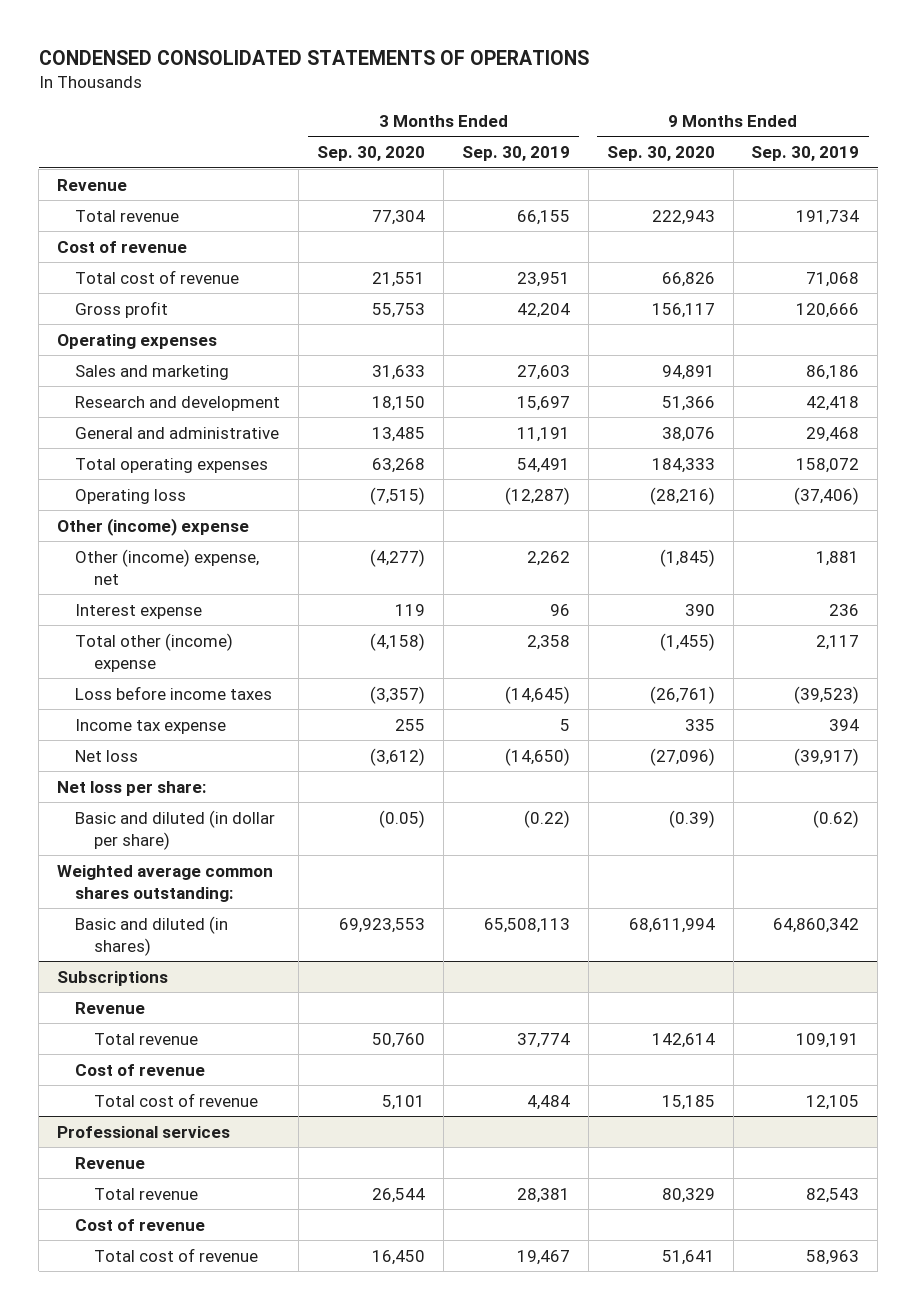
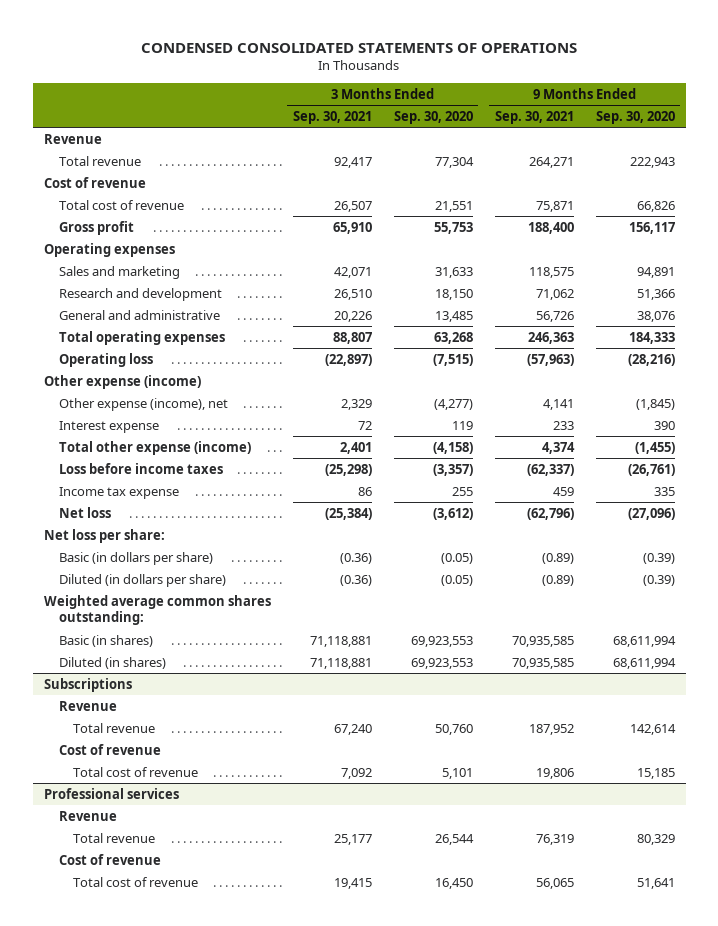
- | 3 Months Ended Sep. 30, 2020 | 3 Months Ended Sep. 30, 2019 | 9 Months Ended Sep. 30, 2020 | 9 Months Ended Sep. 30, 2019
+ | 3 Months Ended Sep. 30, 2021 | 3 Months Ended Sep. 30, 2020 | 9 Months Ended Sep. 30, 2021 | 9 Months Ended Sep. 30, 2020
- Other (income) expense
- Other (income) expense, net | (4,277) | 2,262 | (1,845) | 1,881
+ Other expense (income)
+ Other expense (income), net | 2,329 | (4,277) | 4,141 | (1,845)
- Total other (income) expense | (4,158) | 2,358 | (1,455) | 2,117
+ Total other expense (income) | 2,401 | (4,158) | 4,374 | (1,455)
- Basic and diluted (in dollar per share) | (0.05) | (0.22) | (0.39) | (0.62)
+ Basic (in dollars per share) | (0.36) | (0.05) | (0.89) | (0.39)
+ Diluted (in dollars per share) | (0.36) | (0.05) | (0.89) | (0.39)
- Basic and diluted (in shares) | 69,923,553 | 65,508,113 | 68,611,994 | 64,860,342
+ Basic (in shares) | 71,118,881 | 69,923,553 | 70,935,585 | 68,611,994
+ Diluted (in shares) | 71,118,881 | 69,923,553 | 70,935,585 | 68,611,994

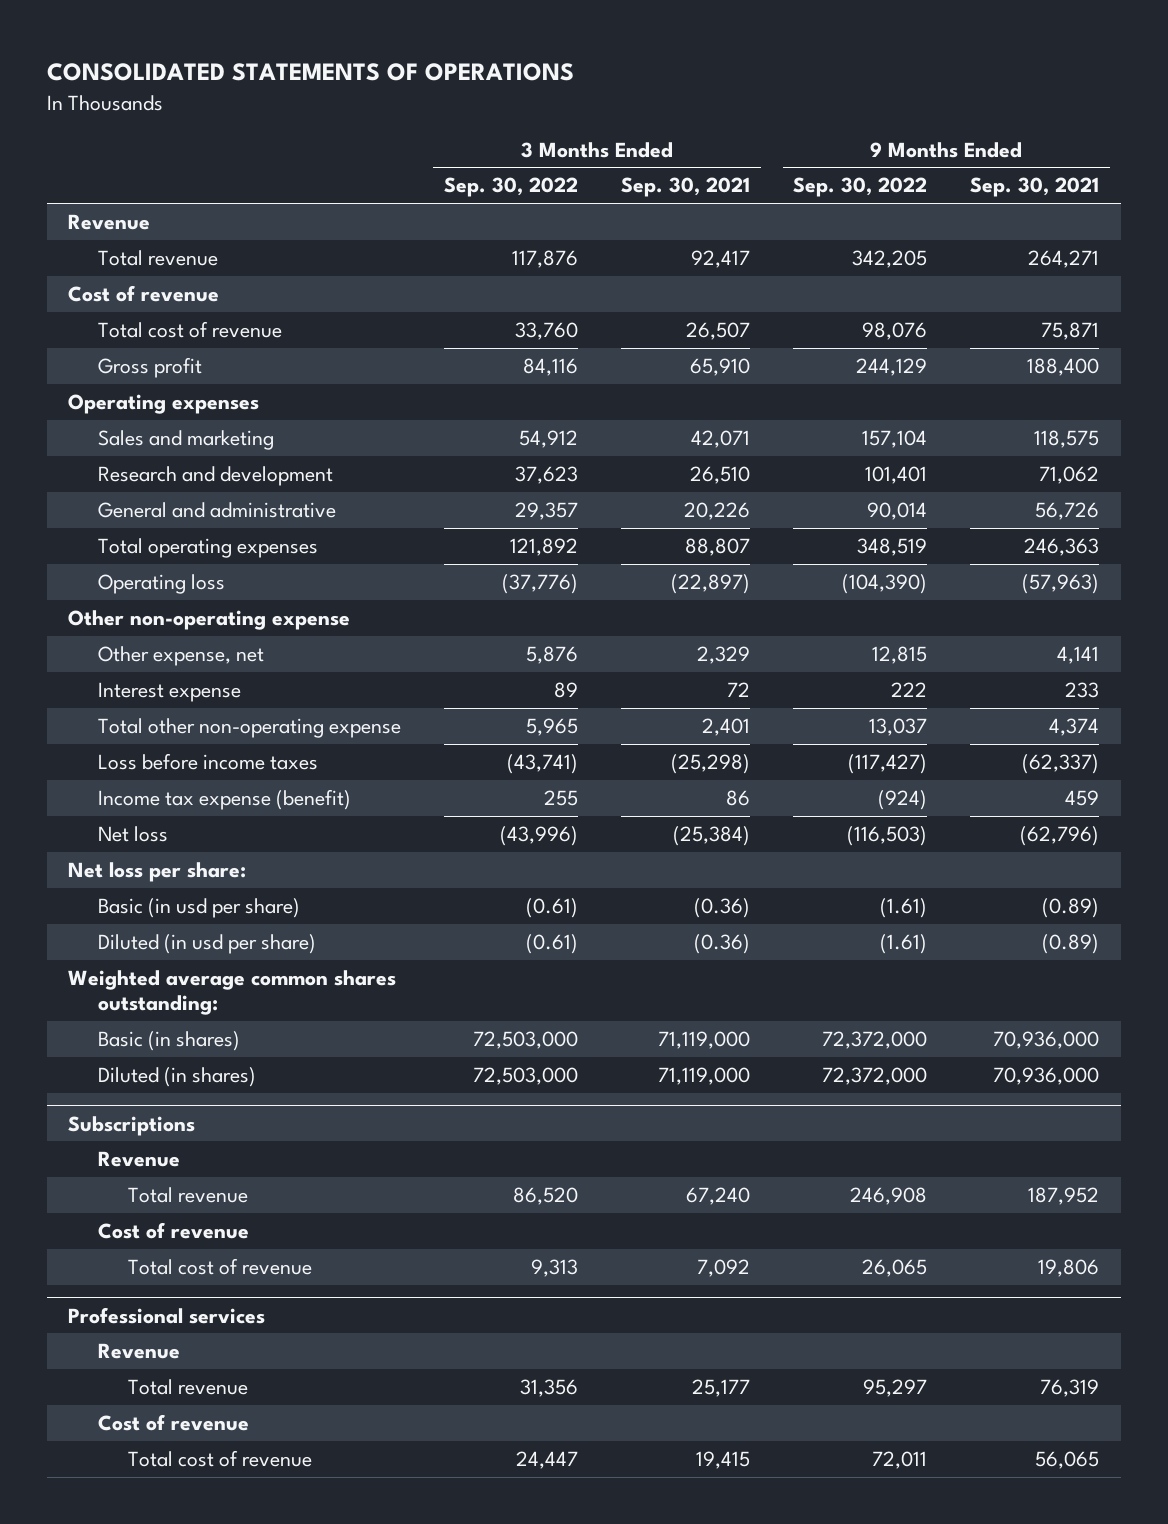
- CONDENSED CONSOLIDATED STATEMENTS OF OPERATIONS
+ CONSOLIDATED STATEMENTS OF OPERATIONS
- | 3 Months Ended Sep. 30, 2021 | 3 Months Ended Sep. 30, 2020 | 9 Months Ended Sep. 30, 2021 | 9 Months Ended Sep. 30, 2020
+ | 3 Months Ended Sep. 30, 2022 | 3 Months Ended Sep. 30, 2021 | 9 Months Ended Sep. 30, 2022 | 9 Months Ended Sep. 30, 2021
- Other expense (income)
- Other expense (income), net | 2,329 | (4,277) | 4,141 | (1,845)
+ Other non-operating expense
+ Other expense, net | 5,876 | 2,329 | 12,815 | 4,141
- Total other expense (income) | 2,401 | (4,158) | 4,374 | (1,455)
+ Total other non-operating expense | 5,965 | 2,401 | 13,037 | 4,374
- Income tax expense | 86 | 255 | 459 | 335
+ Income tax expense (benefit) | 255 | 86 | (924) | 459
- Basic (in dollars per share) | (0.36) | (0.05) | (0.89) | (0.39)
- Diluted (in dollars per share) | (0.36) | (0.05) | (0.89) | (0.39)
+ Basic (in usd per share) | (0.61) | (0.36) | (1.61) | (0.89)
+ Diluted (in usd per share) | (0.61) | (0.36) | (1.61) | (0.89)
- Basic (in shares) | 71,118,881 | 69,923,553 | 70,935,585 | 68,611,994
- Diluted (in shares) | 71,118,881 | 69,923,553 | 70,935,585 | 68,611,994
+ Basic (in shares) | 72,503,000 | 71,119,000 | 72,372,000 | 70,936,000
+ Diluted (in shares) | 72,503,000 | 71,119,000 | 72,372,000 | 70,936,000

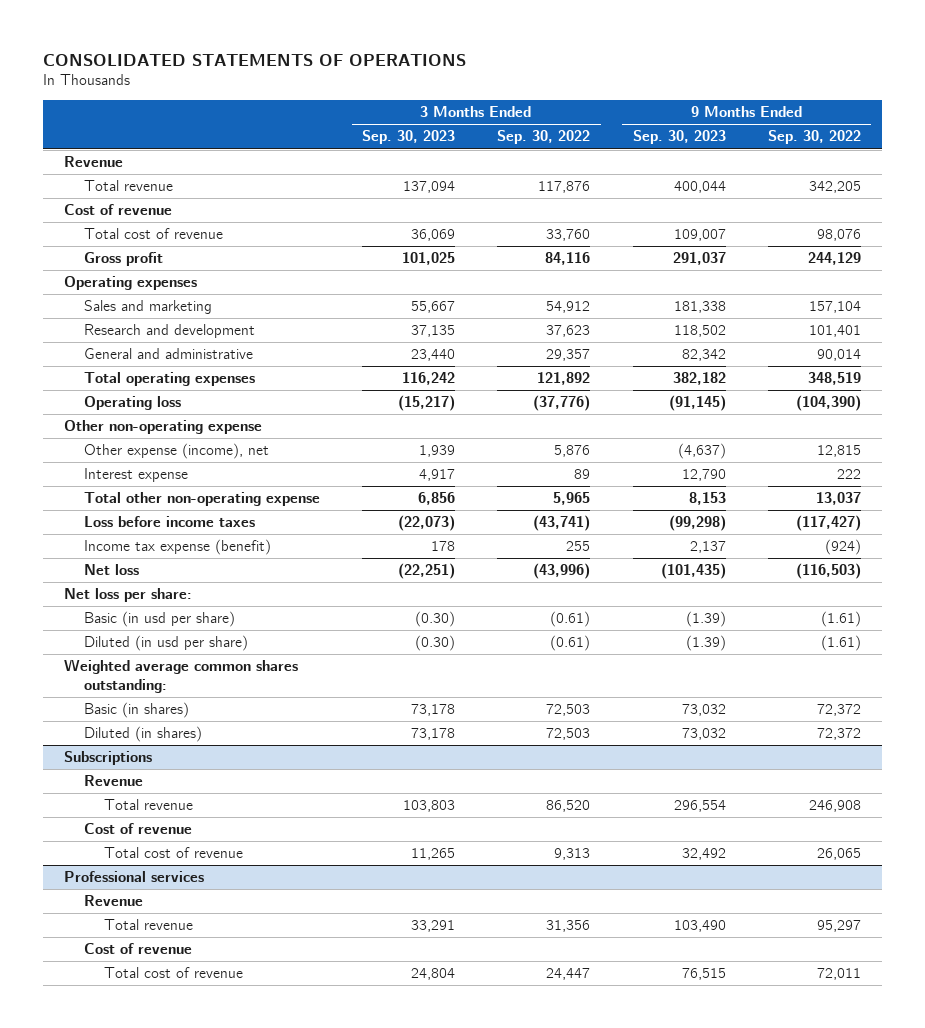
- | 3 Months Ended Sep. 30, 2022 | 3 Months Ended Sep. 30, 2021 | 9 Months Ended Sep. 30, 2022 | 9 Months Ended Sep. 30, 2021
+ | 3 Months Ended Sep. 30, 2023 | 3 Months Ended Sep. 30, 2022 | 9 Months Ended Sep. 30, 2023 | 9 Months Ended Sep. 30, 2022
- Other expense, net | 5,876 | 2,329 | 12,815 | 4,141
+ Other expense (income), net | 1,939 | 5,876 | (4,637) | 12,815
- Basic (in shares) | 72,503,000 | 71,119,000 | 72,372,000 | 70,936,000
- Diluted (in shares) | 72,503,000 | 71,119,000 | 72,372,000 | 70,936,000
+ Basic (in shares) | 73,178 | 72,503 | 73,032 | 72,372
+ Diluted (in shares) | 73,178 | 72,503 | 73,032 | 72,372

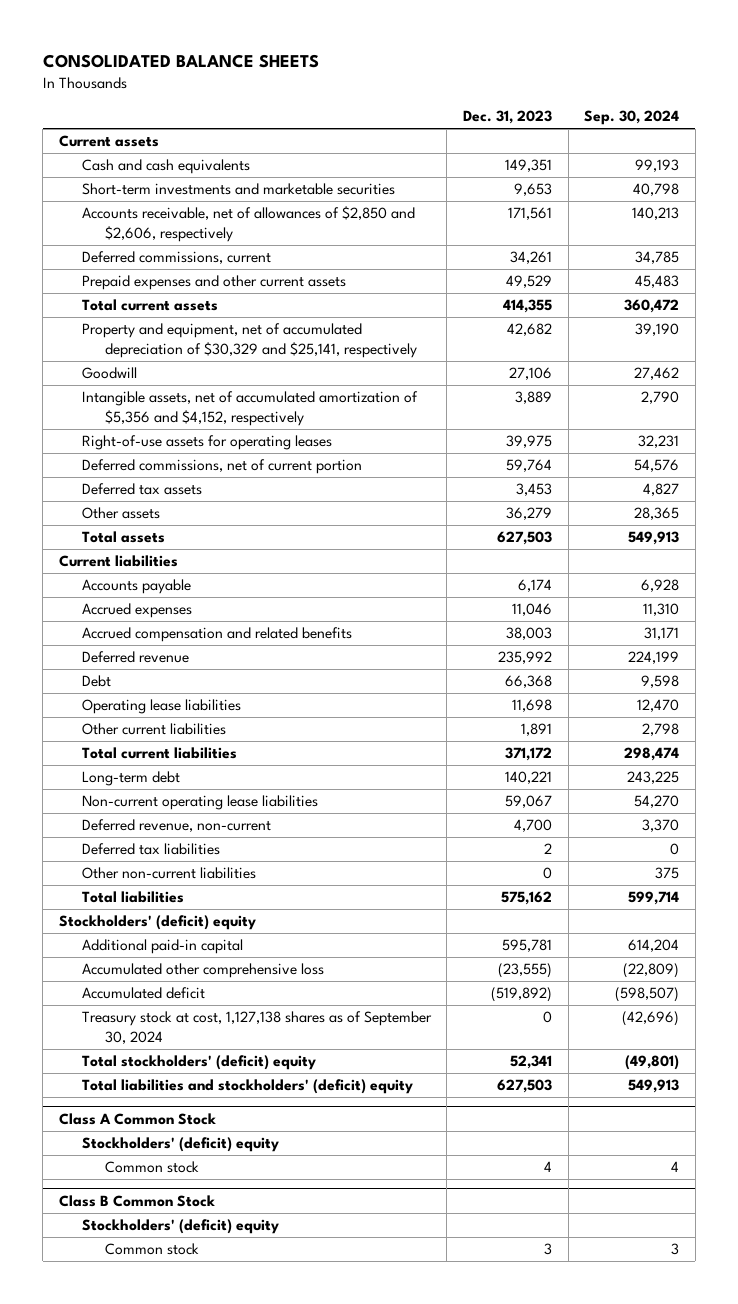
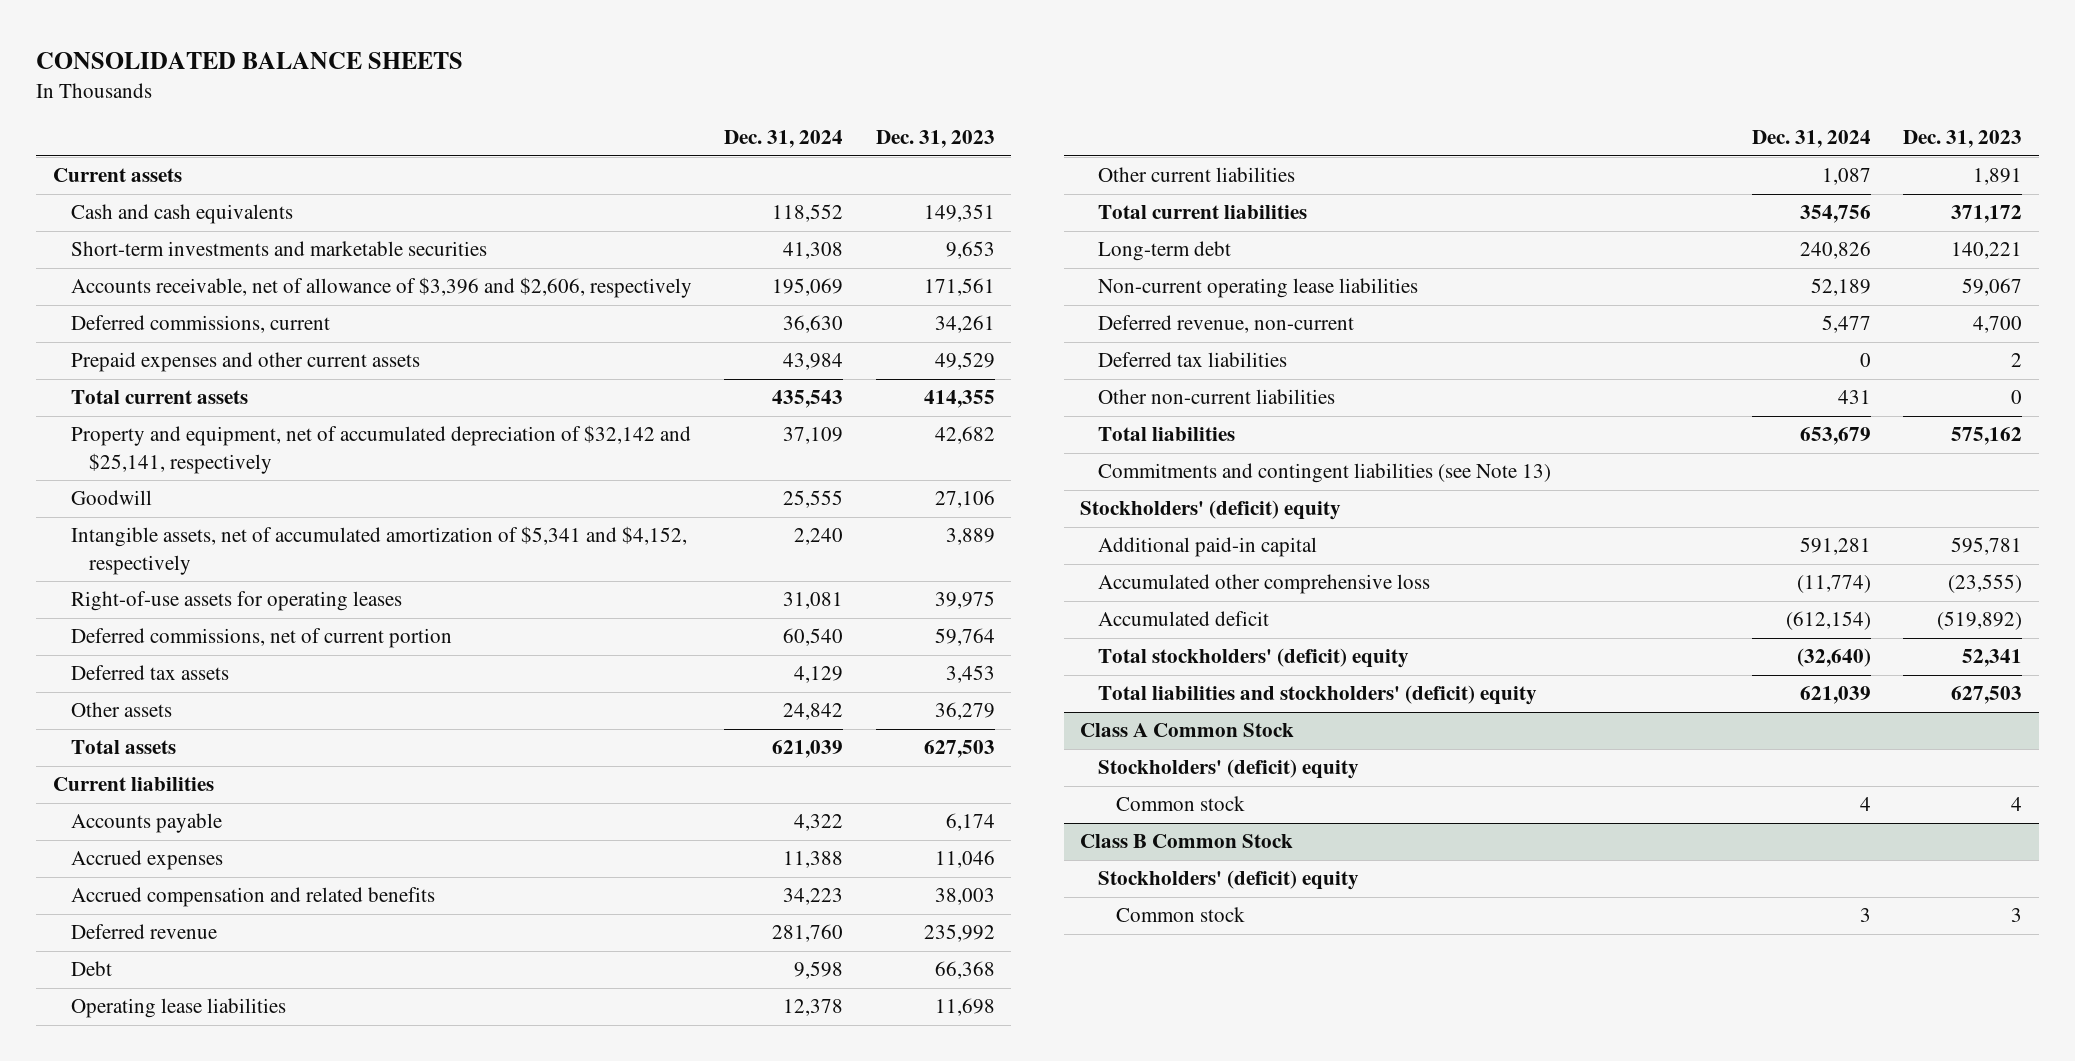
- | Dec. 31, 2023 | Sep. 30, 2024
+ | Dec. 31, 2024 | Dec. 31, 2023
- Accounts receivable, net of allowances of $2,850 and $2,606, respectively | 171,561 | 140,213
+ Accounts receivable, net of allowance of $3,396 and $2,606, respectively | 195,069 | 171,561
- Property and equipment, net of accumulated depreciation of $30,329 and $25,141, respectively | 42,682 | 39,190
+ Property and equipment, net of accumulated depreciation of $32,142 and $25,141, respectively | 37,109 | 42,682
- Intangible assets, net of accumulated amortization of $5,356 and $4,152, respectively | 3,889 | 2,790
+ Intangible assets, net of accumulated amortization of $5,341 and $4,152, respectively | 2,240 | 3,889
+ Commitments and contingent liabilities (see Note 13)
- Treasury stock at cost, 1,127,138 shares as of September 30, 2024 | 0 | (42,696)

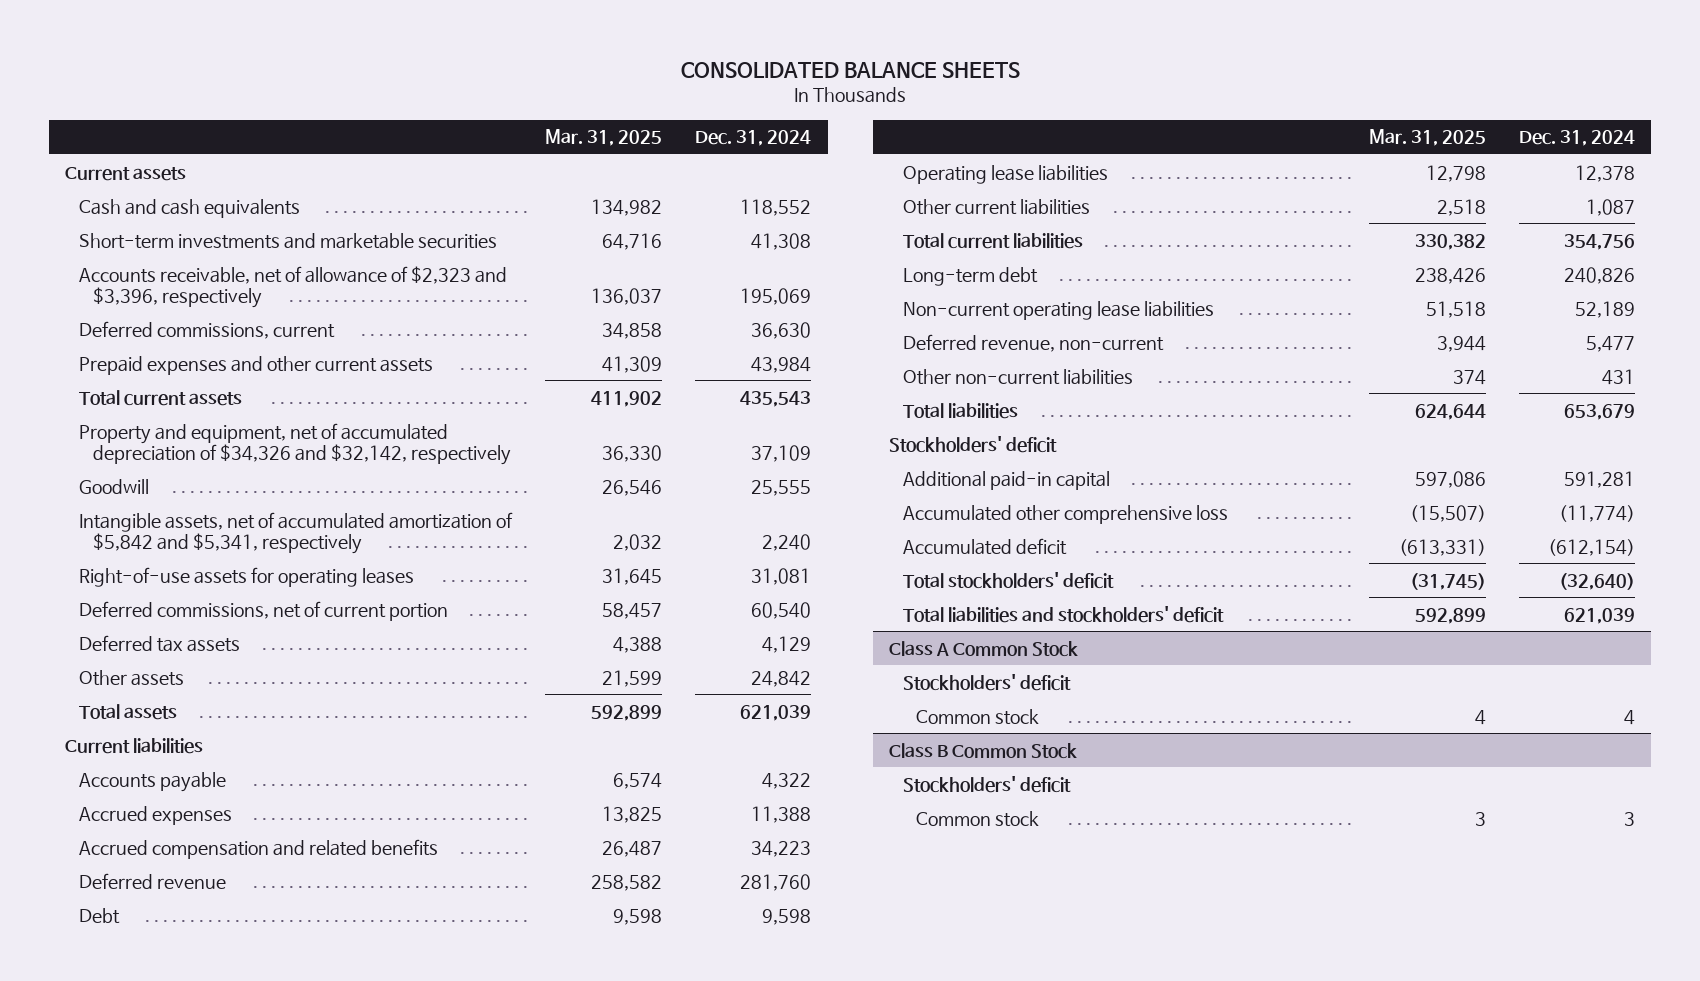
- | Dec. 31, 2024 | Dec. 31, 2023
+ | Mar. 31, 2025 | Dec. 31, 2024
- Accounts receivable, net of allowance of $3,396 and $2,606, respectively | 195,069 | 171,561
+ Accounts receivable, net of allowance of $2,323 and $3,396, respectively | 136,037 | 195,069
- Property and equipment, net of accumulated depreciation of $32,142 and $25,141, respectively | 37,109 | 42,682
+ Property and equipment, net of accumulated depreciation of $34,326 and $32,142, respectively | 36,330 | 37,109
- Intangible assets, net of accumulated amortization of $5,341 and $4,152, respectively | 2,240 | 3,889
+ Intangible assets, net of accumulated amortization of $5,842 and $5,341, respectively | 2,032 | 2,240
- Deferred tax liabilities | 0 | 2
- Commitments and contingent liabilities (see Note 13)
- Stockholders' (deficit) equity
+ Stockholders' deficit
- Total stockholders' (deficit) equity | (32,640) | 52,341
- Total liabilities and stockholders' (deficit) equity | 621,039 | 627,503
+ Total stockholders' deficit | (31,745) | (32,640)
+ Total liabilities and stockholders' deficit | 592,899 | 621,039
@ Class A Common Stock
- Stockholders' (deficit) equity
+ Stockholders' deficit
@ Class B Common Stock
- Stockholders' (deficit) equity
+ Stockholders' deficit

